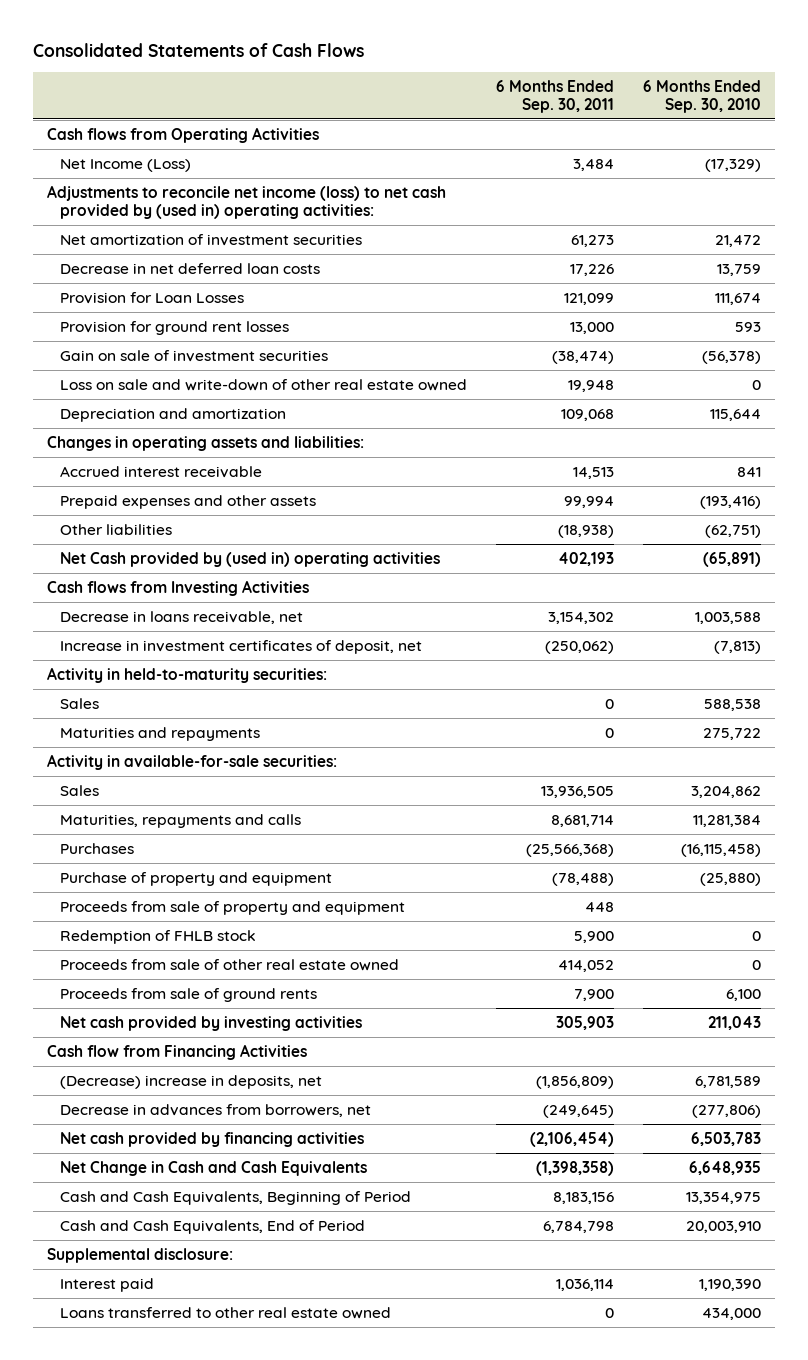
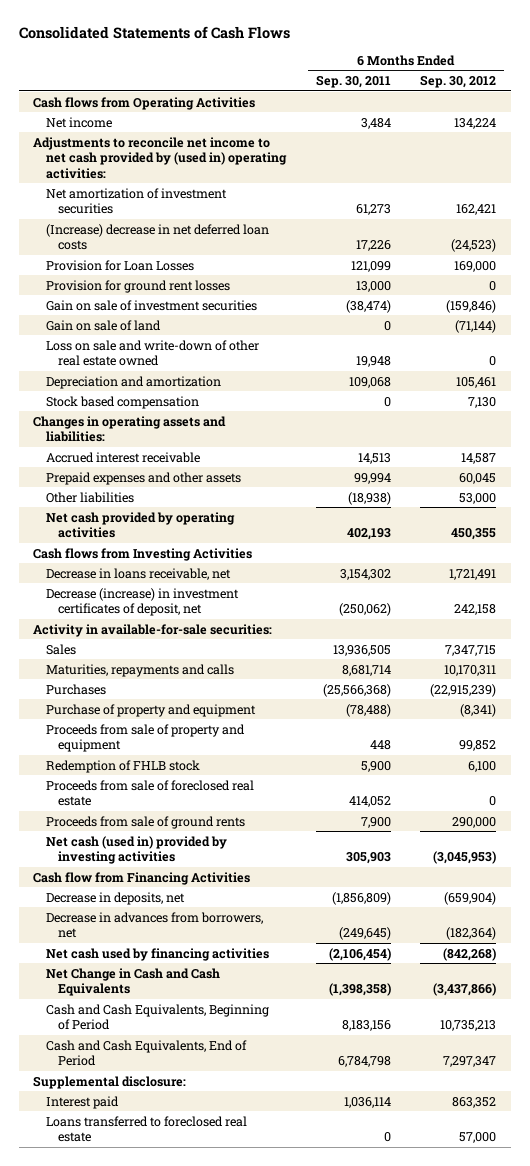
- | 6 Months Ended Sep. 30, 2011 | 6 Months Ended Sep. 30, 2010
+ | 6 Months Ended Sep. 30, 2011 | 6 Months Ended Sep. 30, 2012
- Net Income (Loss) | 3,484 | (17,329)
- Adjustments to reconcile net income (loss) to net cash provided by (used in) operating activities:
+ Net income | 3,484 | 134,224
+ Adjustments to reconcile net income to net cash provided by (used in) operating activities:
- Decrease in net deferred loan costs | 17,226 | 13,759
+ (Increase) decrease in net deferred loan costs | 17,226 | (24,523)
+ Gain on sale of land | 0 | (71,144)
+ Stock based compensation | 0 | 7,130
- Net Cash provided by (used in) operating activities | 402,193 | (65,891)
+ Net cash provided by operating activities | 402,193 | 450,355
- Increase in investment certificates of deposit, net | (250,062) | (7,813)
- Activity in held-to-maturity securities:
- Sales | 0 | 588,538
- Maturities and repayments | 0 | 275,722
+ Decrease (increase) in investment certificates of deposit, net | (250,062) | 242,158
- Proceeds from sale of other real estate owned | 414,052 | 0
+ Proceeds from sale of foreclosed real estate | 414,052 | 0
- Net cash provided by investing activities | 305,903 | 211,043
+ Net cash (used in) provided by investing activities | 305,903 | (3,045,953)
- (Decrease) increase in deposits, net | (1,856,809) | 6,781,589
+ Decrease in deposits, net | (1,856,809) | (659,904)
- Net cash provided by financing activities | (2,106,454) | 6,503,783
+ Net cash used by financing activities | (2,106,454) | (842,268)
- Loans transferred to other real estate owned | 0 | 434,000
+ Loans transferred to foreclosed real estate | 0 | 57,000

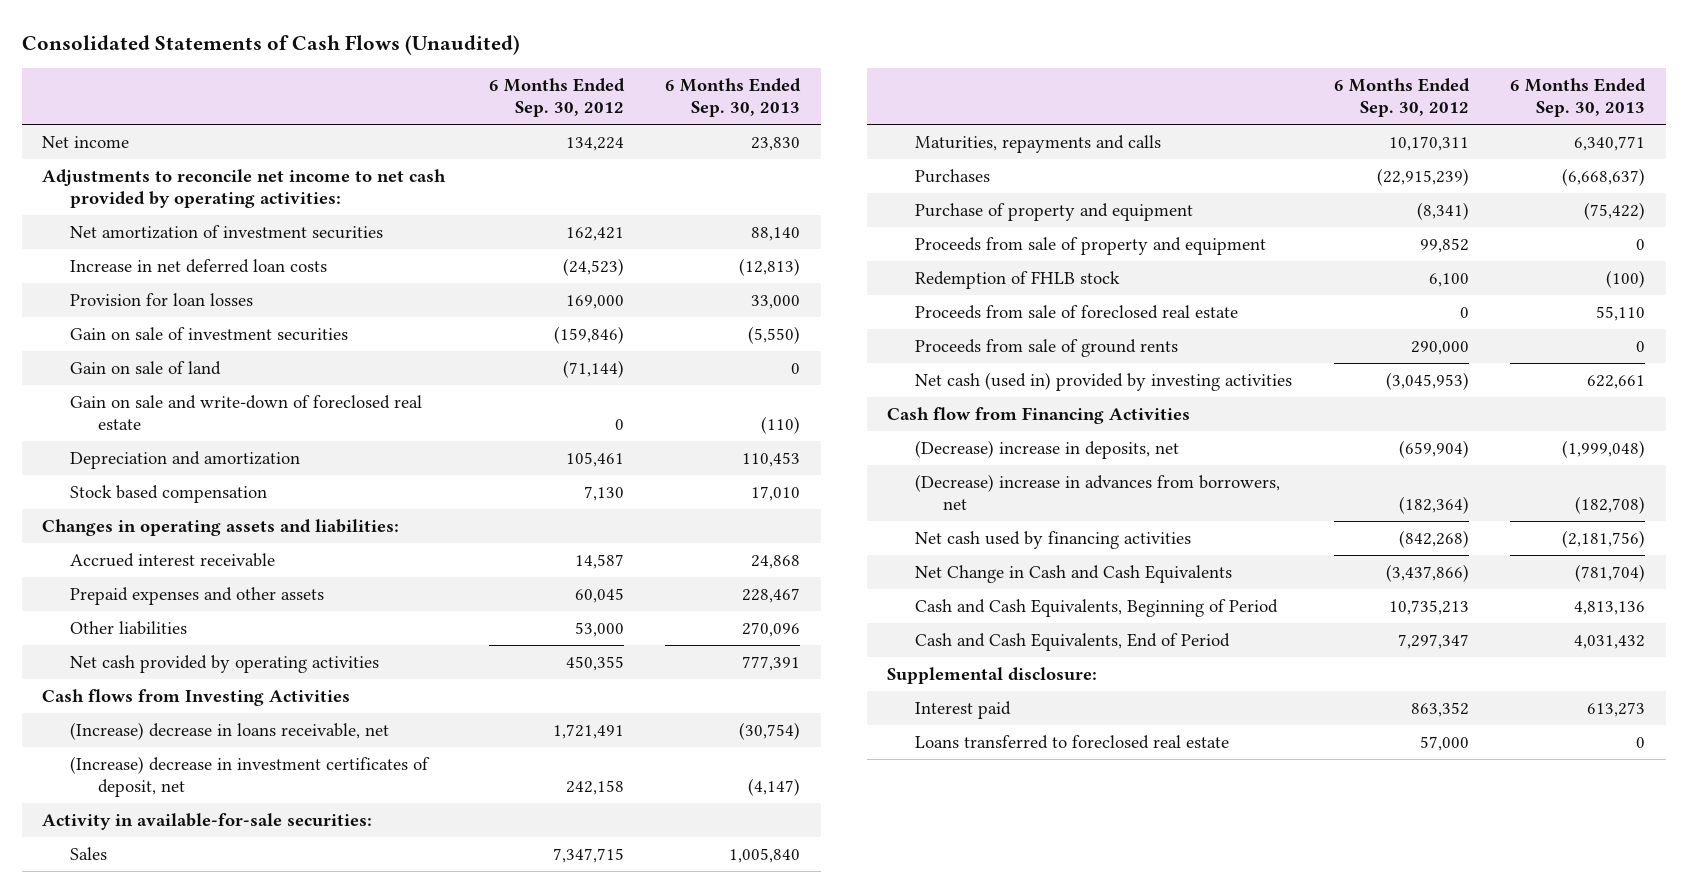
- Consolidated Statements of Cash Flows
+ Consolidated Statements of Cash Flows (Unaudited)
- | 6 Months Ended Sep. 30, 2011 | 6 Months Ended Sep. 30, 2012
+ | 6 Months Ended Sep. 30, 2012 | 6 Months Ended Sep. 30, 2013
- Cash flows from Operating Activities
- Adjustments to reconcile net income to net cash provided by (used in) operating activities:
+ Adjustments to reconcile net income to net cash provided by operating activities:
- (Increase) decrease in net deferred loan costs | 17,226 | (24,523)
- Provision for Loan Losses | 121,099 | 169,000
- Provision for ground rent losses | 13,000 | 0
+ Increase in net deferred loan costs | (24,523) | (12,813)
+ Provision for loan losses | 169,000 | 33,000
- Loss on sale and write-down of other real estate owned | 19,948 | 0
+ Gain on sale and write-down of foreclosed real estate | 0 | (110)
- Decrease in loans receivable, net | 3,154,302 | 1,721,491
- Decrease (increase) in investment certificates of deposit, net | (250,062) | 242,158
+ (Increase) decrease in loans receivable, net | 1,721,491 | (30,754)
+ (Increase) decrease in investment certificates of deposit, net | 242,158 | (4,147)
- Decrease in deposits, net | (1,856,809) | (659,904)
- Decrease in advances from borrowers, net | (249,645) | (182,364)
+ (Decrease) increase in deposits, net | (659,904) | (1,999,048)
+ (Decrease) increase in advances from borrowers, net | (182,364) | (182,708)

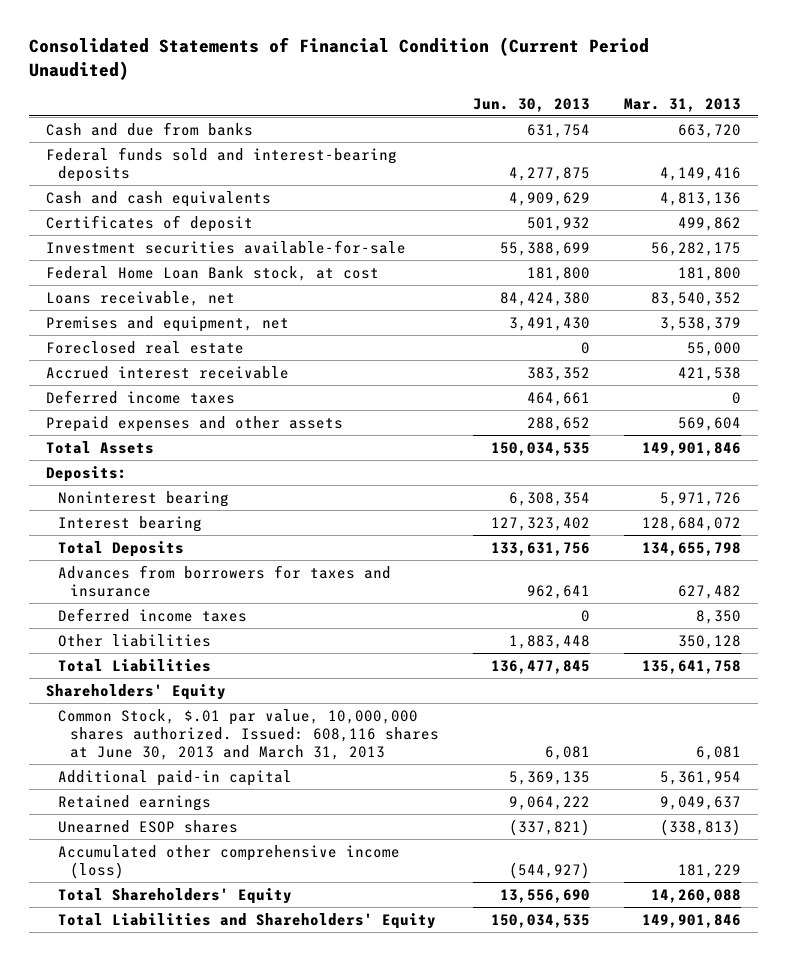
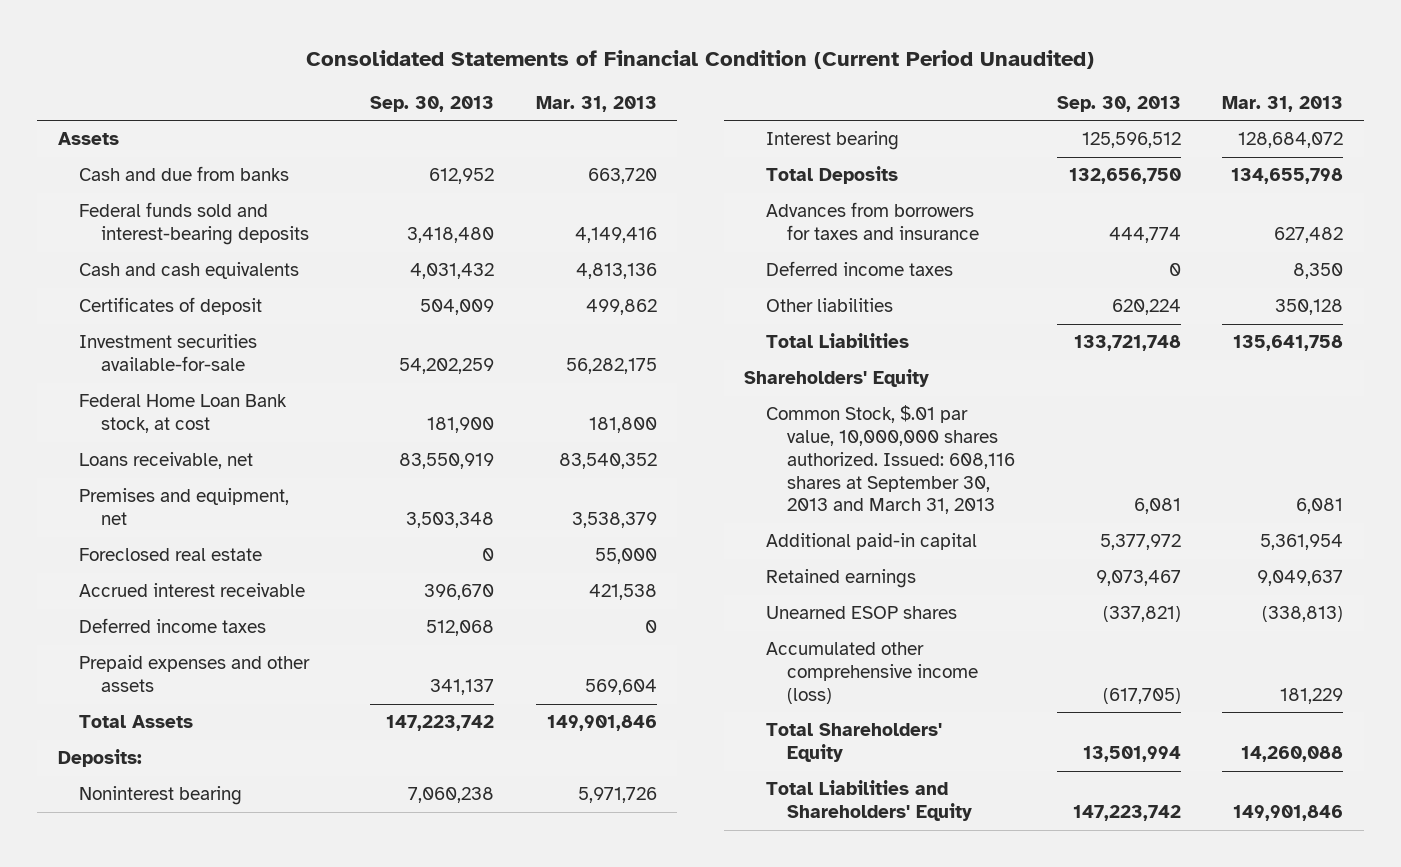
- | Jun. 30, 2013 | Mar. 31, 2013
+ | Sep. 30, 2013 | Mar. 31, 2013
+ Assets
- Common Stock, $.01 par value, 10,000,000 shares authorized. Issued: 608,116 shares at June 30, 2013 and March 31, 2013 | 6,081 | 6,081
+ Common Stock, $.01 par value, 10,000,000 shares authorized. Issued: 608,116 shares at September 30, 2013 and March 31, 2013 | 6,081 | 6,081

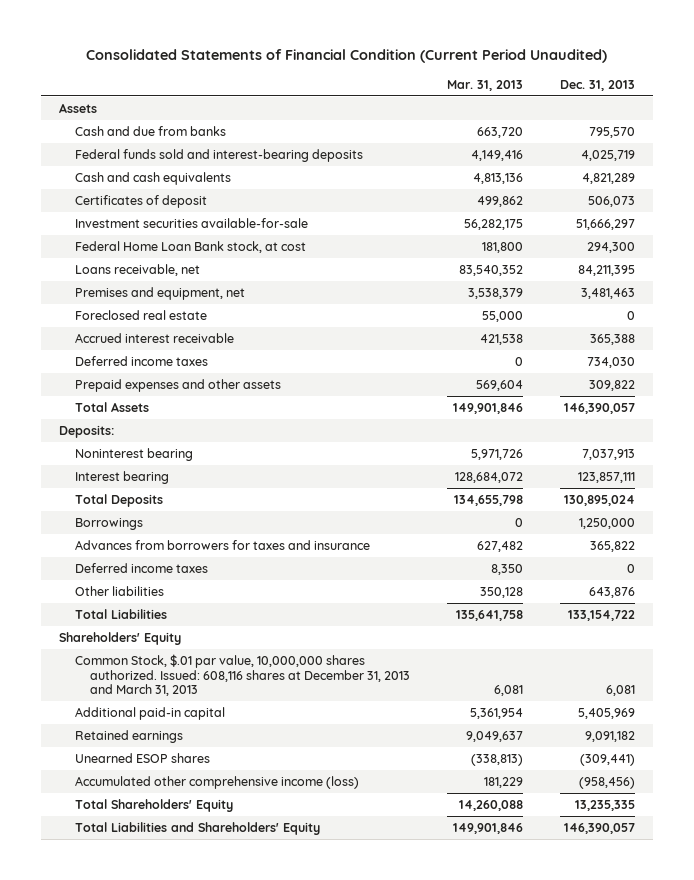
- | Sep. 30, 2013 | Mar. 31, 2013
+ | Mar. 31, 2013 | Dec. 31, 2013
+ Borrowings | 0 | 1,250,000
- Common Stock, $.01 par value, 10,000,000 shares authorized. Issued: 608,116 shares at September 30, 2013 and March 31, 2013 | 6,081 | 6,081
+ Common Stock, $.01 par value, 10,000,000 shares authorized. Issued: 608,116 shares at December 31, 2013 and March 31, 2013 | 6,081 | 6,081

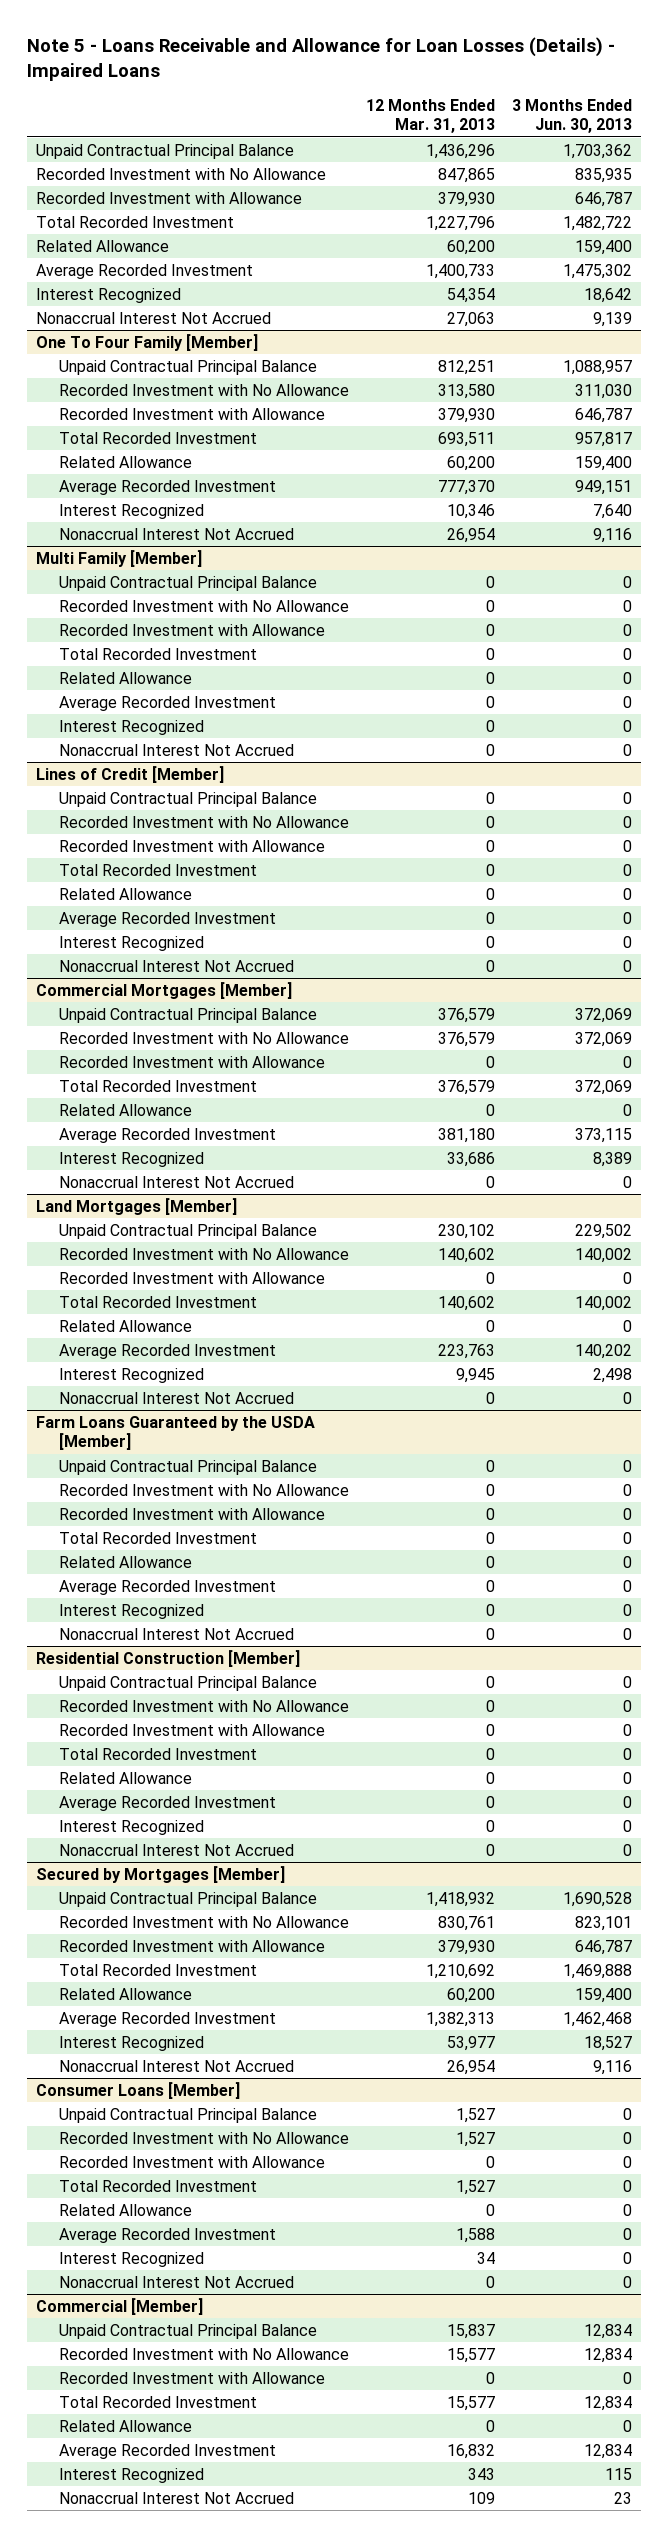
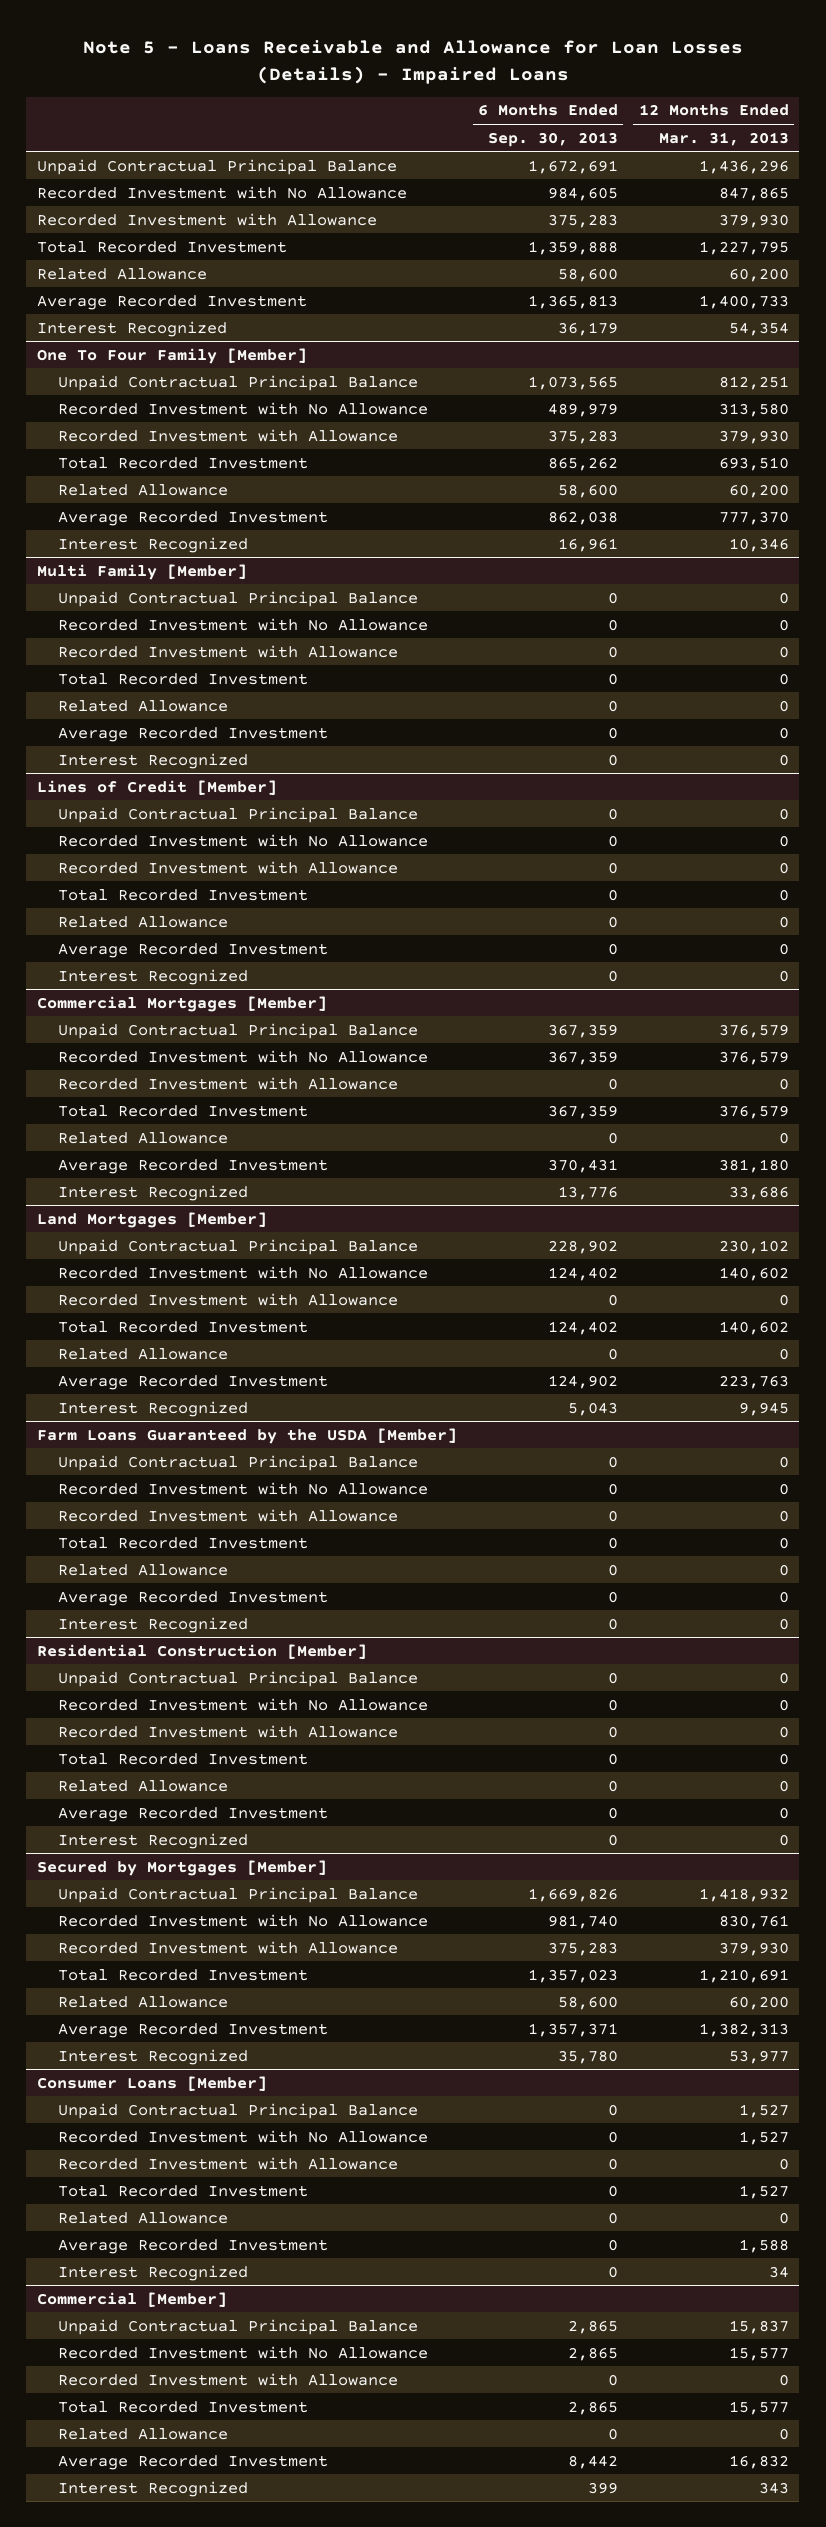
- | 12 Months Ended Mar. 31, 2013 | 3 Months Ended Jun. 30, 2013
+ | 6 Months Ended Sep. 30, 2013 | 12 Months Ended Mar. 31, 2013
- Total Recorded Investment | 1,227,796 | 1,482,722
+ Total Recorded Investment | 1,359,888 | 1,227,795
- Nonaccrual Interest Not Accrued | 27,063 | 9,139
@ One To Four Family [Member]
- Total Recorded Investment | 693,511 | 957,817
+ Total Recorded Investment | 865,262 | 693,510
- Nonaccrual Interest Not Accrued | 26,954 | 9,116
@ Multi Family [Member]
- Nonaccrual Interest Not Accrued | 0 | 0
@ Lines of Credit [Member]
- Nonaccrual Interest Not Accrued | 0 | 0
@ Commercial Mortgages [Member]
- Nonaccrual Interest Not Accrued | 0 | 0
@ Land Mortgages [Member]
- Nonaccrual Interest Not Accrued | 0 | 0
@ Farm Loans Guaranteed by the USDA [Member]
- Nonaccrual Interest Not Accrued | 0 | 0
@ Residential Construction [Member]
- Nonaccrual Interest Not Accrued | 0 | 0
@ Secured by Mortgages [Member]
- Total Recorded Investment | 1,210,692 | 1,469,888
+ Total Recorded Investment | 1,357,023 | 1,210,691
- Nonaccrual Interest Not Accrued | 26,954 | 9,116
@ Consumer Loans [Member]
- Nonaccrual Interest Not Accrued | 0 | 0
@ Commercial [Member]
- Nonaccrual Interest Not Accrued | 109 | 23

